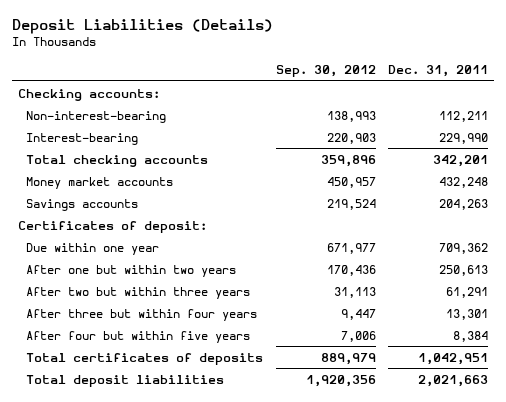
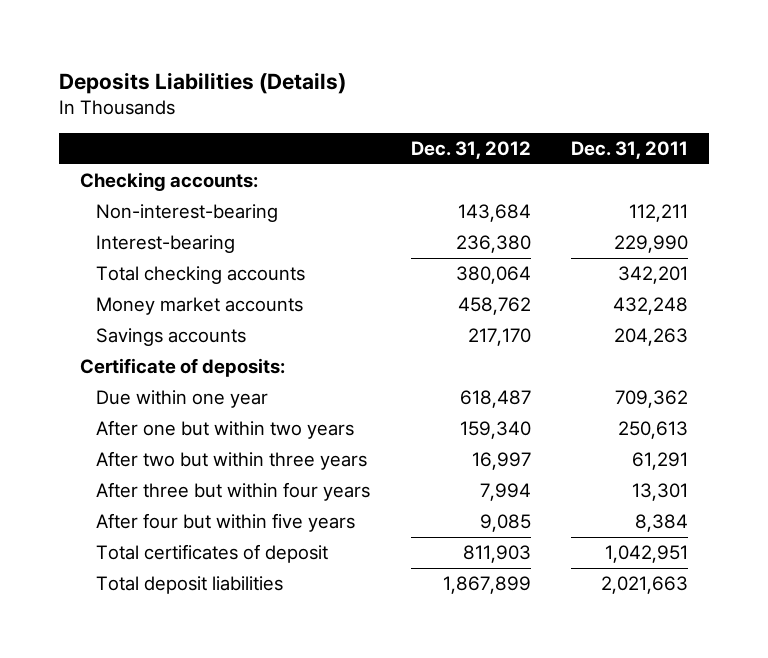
- Deposit Liabilities (Details)
+ Deposits Liabilities (Details)
- | Sep. 30, 2012 | Dec. 31, 2011
+ | Dec. 31, 2012 | Dec. 31, 2011
- Certificates of deposit:
+ Certificate of deposits:
- Total certificates of deposits | 889,979 | 1,042,951
+ Total certificates of deposit | 811,903 | 1,042,951

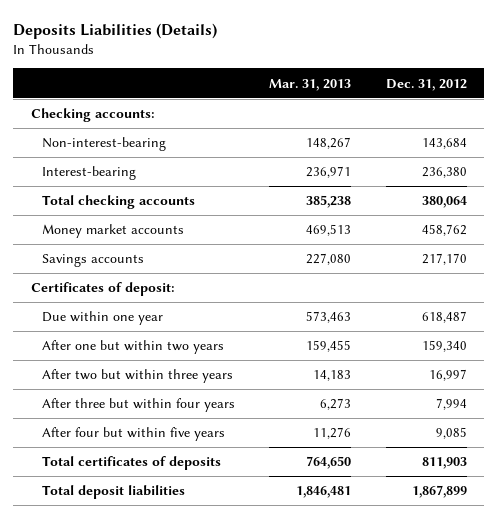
- | Dec. 31, 2012 | Dec. 31, 2011
+ | Mar. 31, 2013 | Dec. 31, 2012
- Certificate of deposits:
+ Certificates of deposit:
- Total certificates of deposit | 811,903 | 1,042,951
+ Total certificates of deposits | 764,650 | 811,903

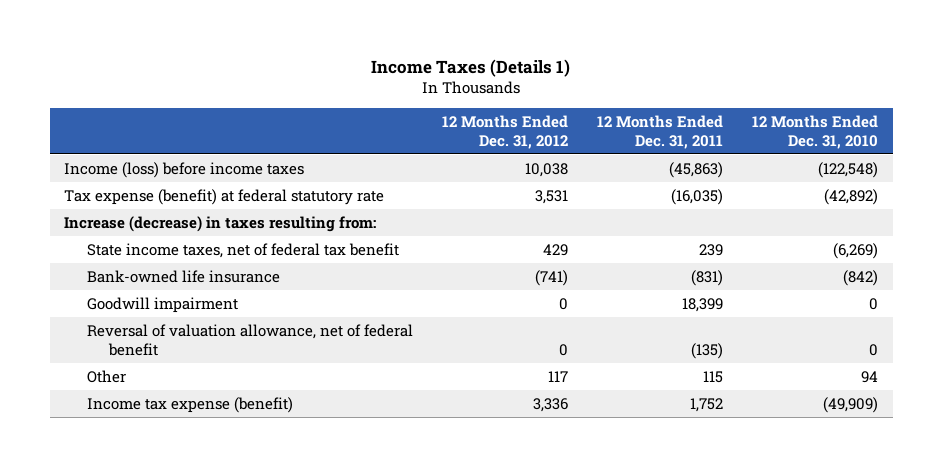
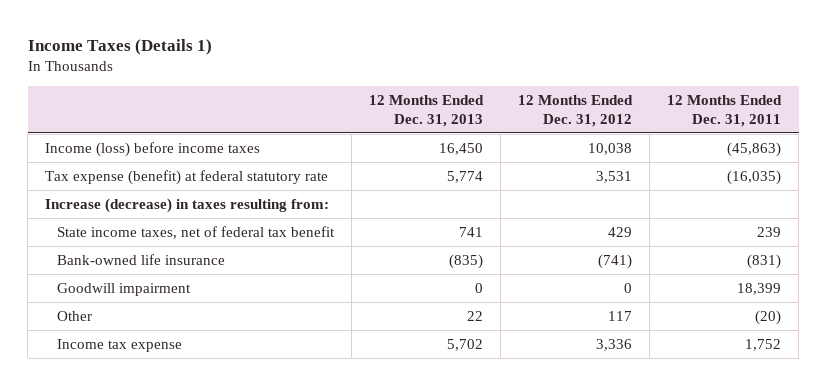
- | 12 Months Ended Dec. 31, 2012 | 12 Months Ended Dec. 31, 2011 | 12 Months Ended Dec. 31, 2010
+ | 12 Months Ended Dec. 31, 2013 | 12 Months Ended Dec. 31, 2012 | 12 Months Ended Dec. 31, 2011
- Reversal of valuation allowance, net of federal benefit | 0 | (135) | 0
- Other | 117 | 115 | 94
- Income tax expense (benefit) | 3,336 | 1,752 | (49,909)
+ Other | 22 | 117 | (20)
+ Income tax expense | 5,702 | 3,336 | 1,752

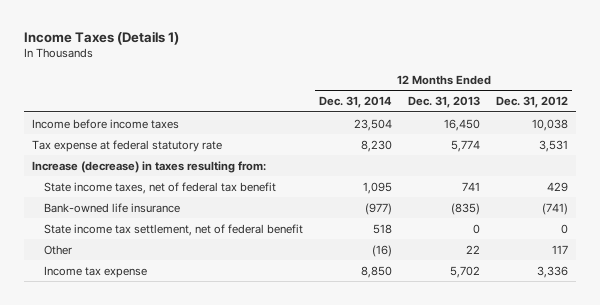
- | 12 Months Ended Dec. 31, 2013 | 12 Months Ended Dec. 31, 2012 | 12 Months Ended Dec. 31, 2011
+ | 12 Months Ended Dec. 31, 2014 | 12 Months Ended Dec. 31, 2013 | 12 Months Ended Dec. 31, 2012
- Income (loss) before income taxes | 16,450 | 10,038 | (45,863)
- Tax expense (benefit) at federal statutory rate | 5,774 | 3,531 | (16,035)
+ Income before income taxes | 23,504 | 16,450 | 10,038
+ Tax expense at federal statutory rate | 8,230 | 5,774 | 3,531
- Goodwill impairment | 0 | 0 | 18,399
+ State income tax settlement, net of federal benefit | 518 | 0 | 0

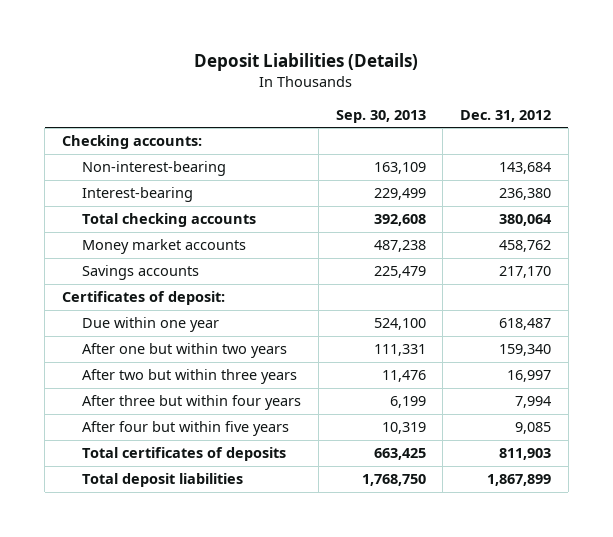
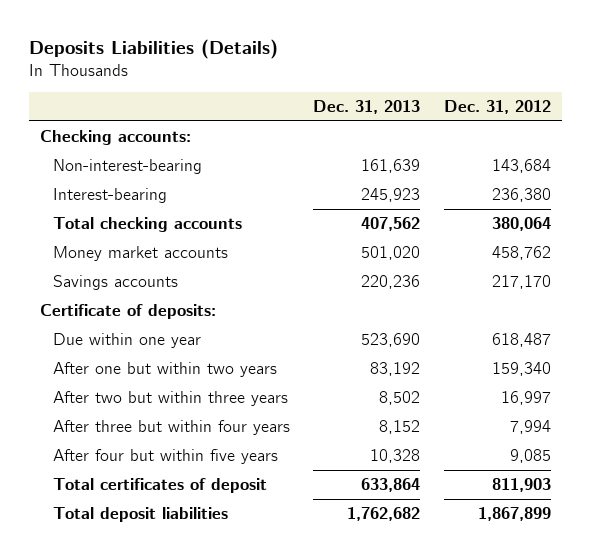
- Deposit Liabilities (Details)
+ Deposits Liabilities (Details)
- | Sep. 30, 2013 | Dec. 31, 2012
+ | Dec. 31, 2013 | Dec. 31, 2012
- Certificates of deposit:
+ Certificate of deposits:
- Total certificates of deposits | 663,425 | 811,903
+ Total certificates of deposit | 633,864 | 811,903

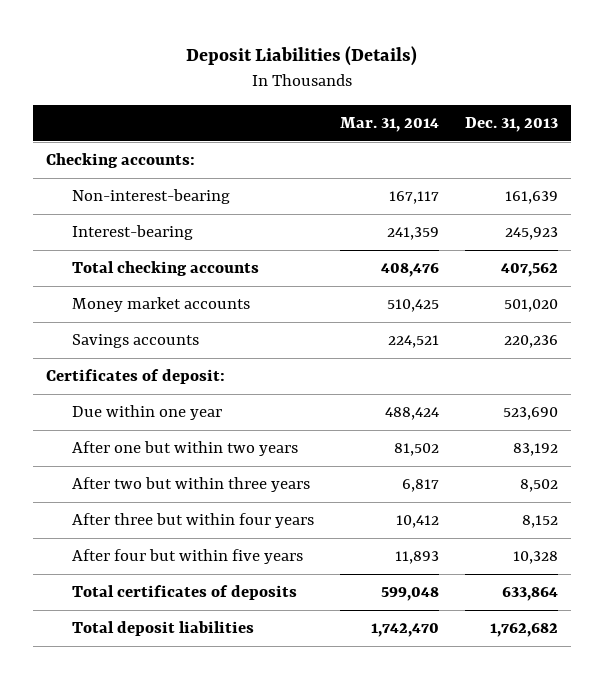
- Deposits Liabilities (Details)
+ Deposit Liabilities (Details)
- | Dec. 31, 2013 | Dec. 31, 2012
+ | Mar. 31, 2014 | Dec. 31, 2013
- Certificate of deposits:
+ Certificates of deposit:
- Total certificates of deposit | 633,864 | 811,903
+ Total certificates of deposits | 599,048 | 633,864

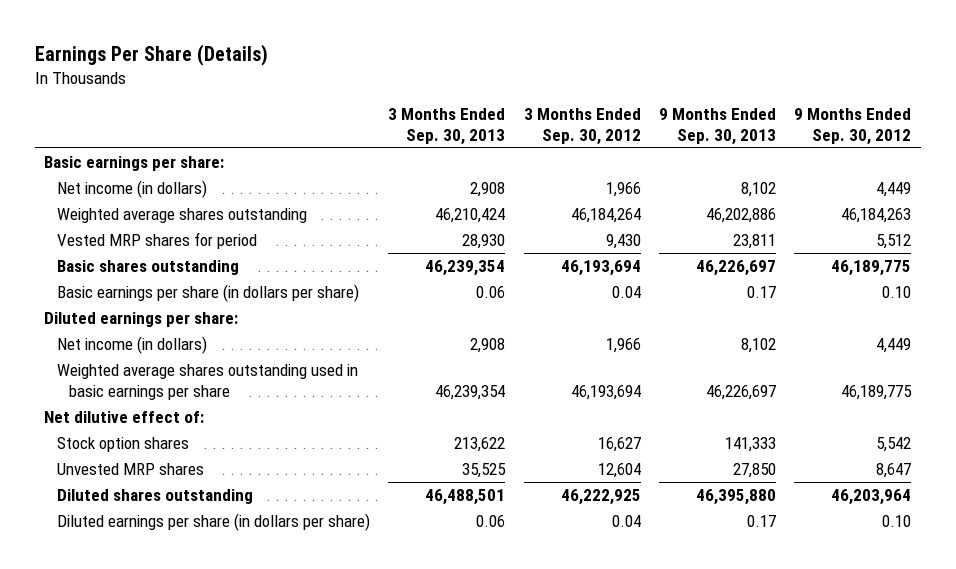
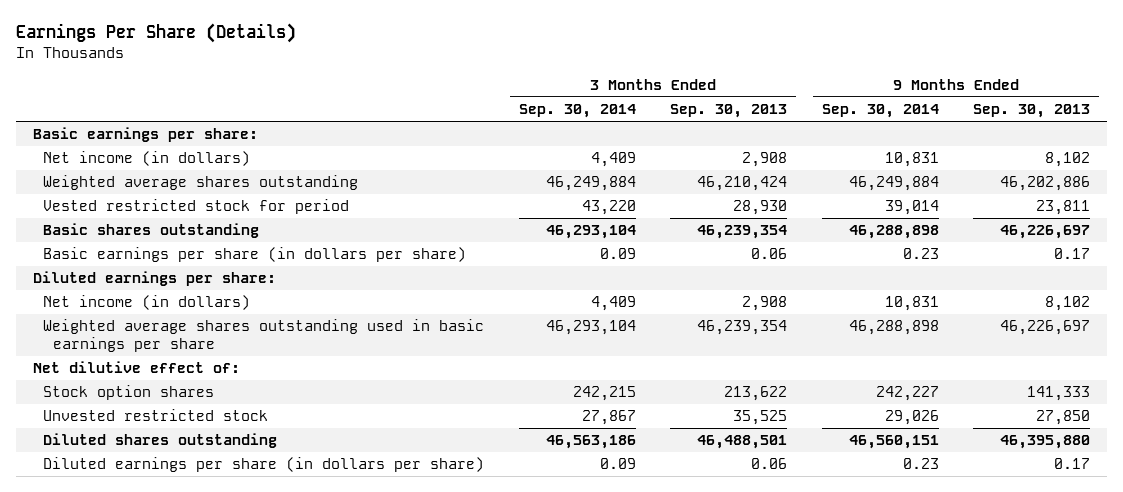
- | 3 Months Ended Sep. 30, 2013 | 3 Months Ended Sep. 30, 2012 | 9 Months Ended Sep. 30, 2013 | 9 Months Ended Sep. 30, 2012
+ | 3 Months Ended Sep. 30, 2014 | 3 Months Ended Sep. 30, 2013 | 9 Months Ended Sep. 30, 2014 | 9 Months Ended Sep. 30, 2013
- Vested MRP shares for period | 28,930 | 9,430 | 23,811 | 5,512
+ Vested restricted stock for period | 43,220 | 28,930 | 39,014 | 23,811
- Unvested MRP shares | 35,525 | 12,604 | 27,850 | 8,647
+ Unvested restricted stock | 27,867 | 35,525 | 29,026 | 27,850

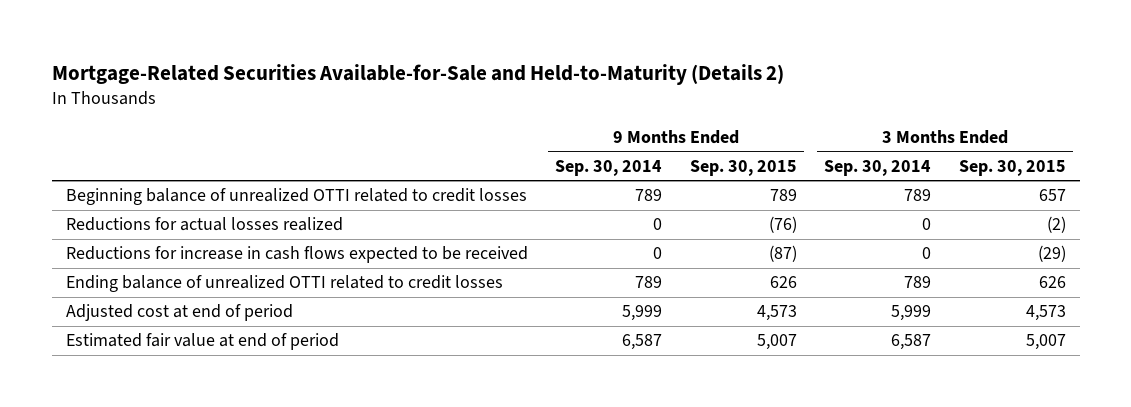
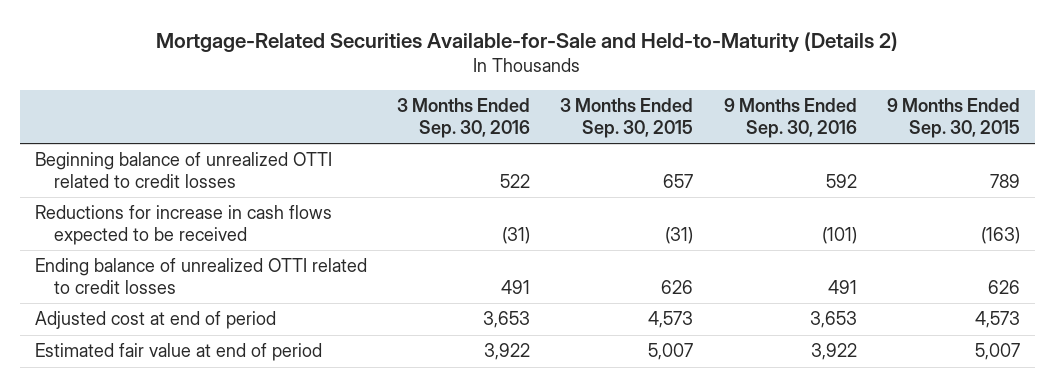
- | 9 Months Ended Sep. 30, 2014 | 9 Months Ended Sep. 30, 2015 | 3 Months Ended Sep. 30, 2014 | 3 Months Ended Sep. 30, 2015
+ | 3 Months Ended Sep. 30, 2016 | 3 Months Ended Sep. 30, 2015 | 9 Months Ended Sep. 30, 2016 | 9 Months Ended Sep. 30, 2015
- Reductions for actual losses realized | 0 | (76) | 0 | (2)
- Reductions for increase in cash flows expected to be received | 0 | (87) | 0 | (29)
+ Reductions for increase in cash flows expected to be received | (31) | (31) | (101) | (163)

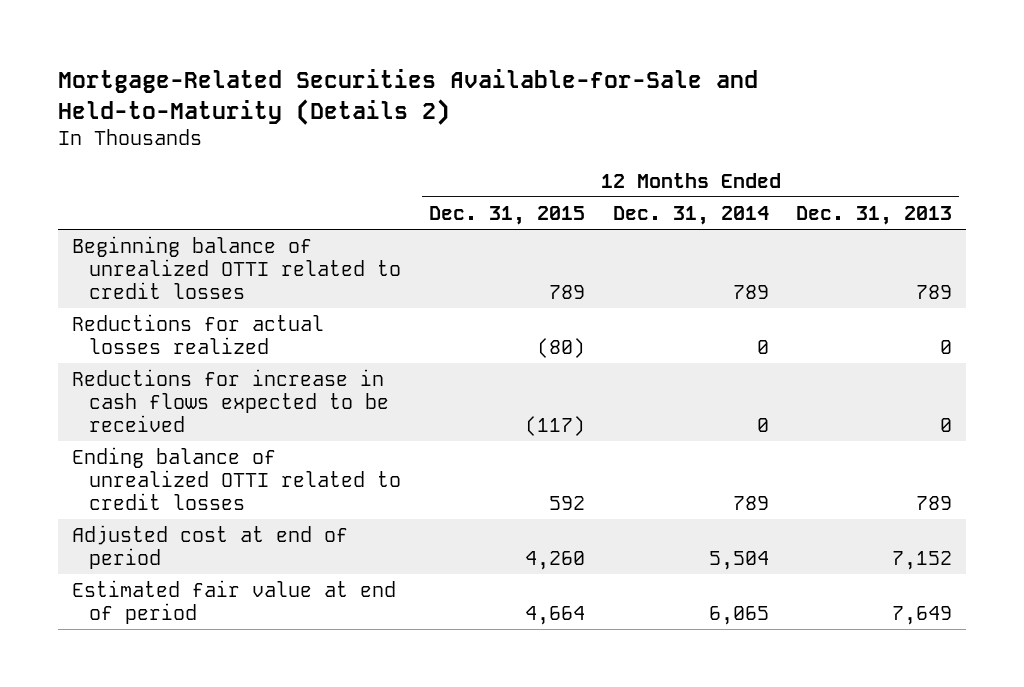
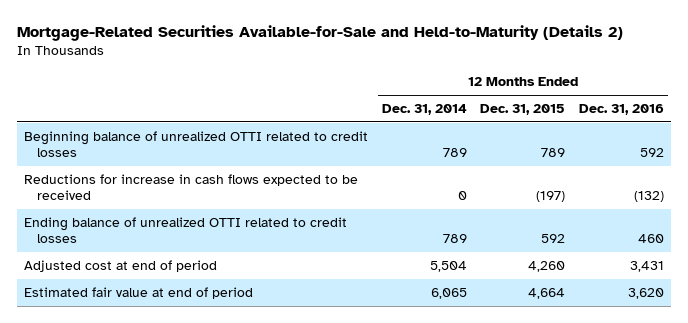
- | 12 Months Ended Dec. 31, 2015 | 12 Months Ended Dec. 31, 2014 | 12 Months Ended Dec. 31, 2013
+ | 12 Months Ended Dec. 31, 2014 | 12 Months Ended Dec. 31, 2015 | 12 Months Ended Dec. 31, 2016
- Reductions for actual losses realized | (80) | 0 | 0
- Reductions for increase in cash flows expected to be received | (117) | 0 | 0
+ Reductions for increase in cash flows expected to be received | 0 | (197) | (132)

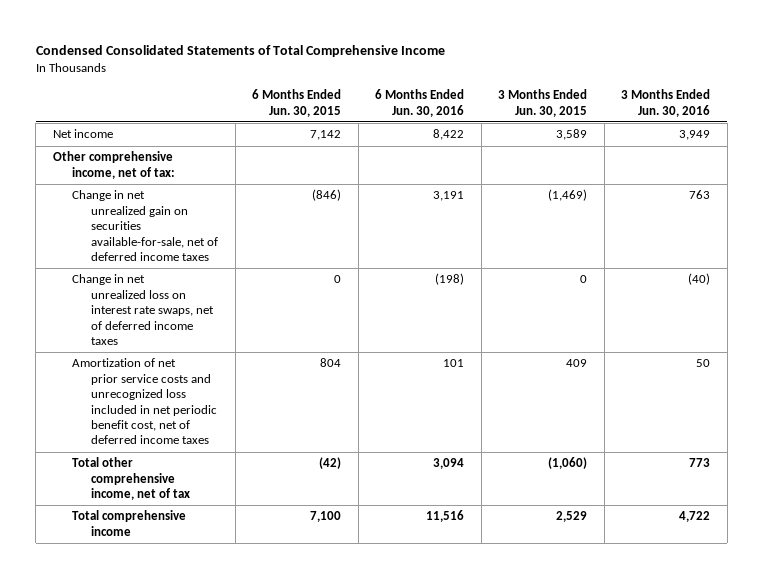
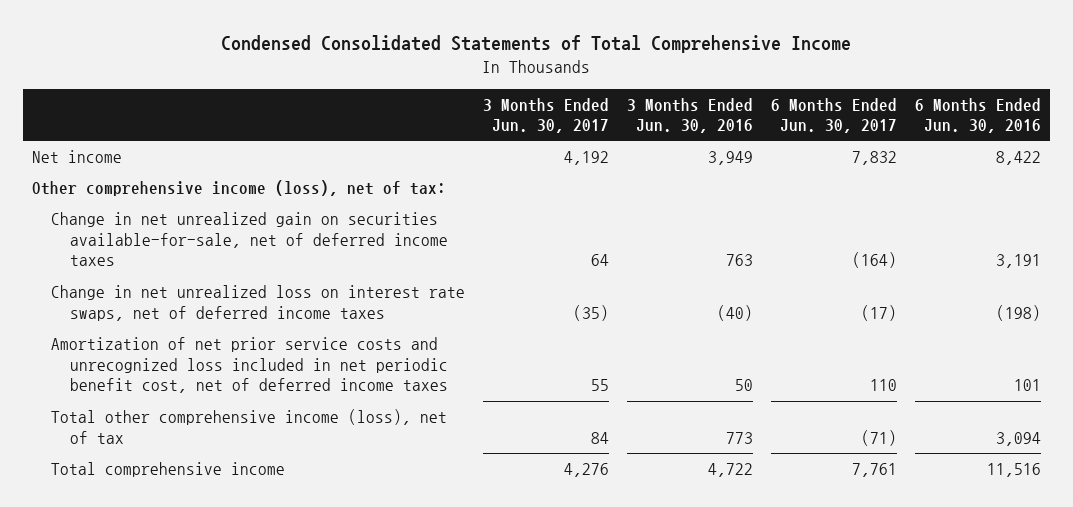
- | 6 Months Ended Jun. 30, 2015 | 6 Months Ended Jun. 30, 2016 | 3 Months Ended Jun. 30, 2015 | 3 Months Ended Jun. 30, 2016
+ | 3 Months Ended Jun. 30, 2017 | 3 Months Ended Jun. 30, 2016 | 6 Months Ended Jun. 30, 2017 | 6 Months Ended Jun. 30, 2016
- Other comprehensive income, net of tax:
+ Other comprehensive income (loss), net of tax:
- Total other comprehensive income, net of tax | (42) | 3,094 | (1,060) | 773
+ Total other comprehensive income (loss), net of tax | 84 | 773 | (71) | 3,094

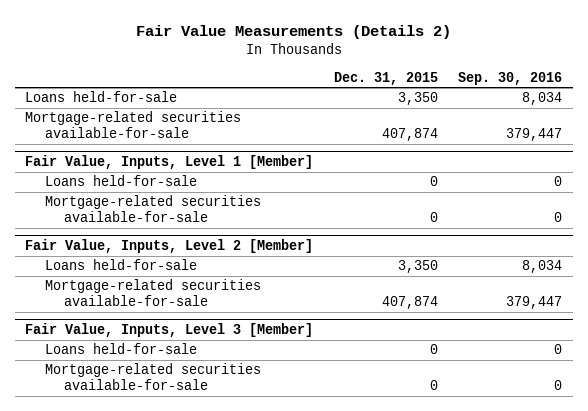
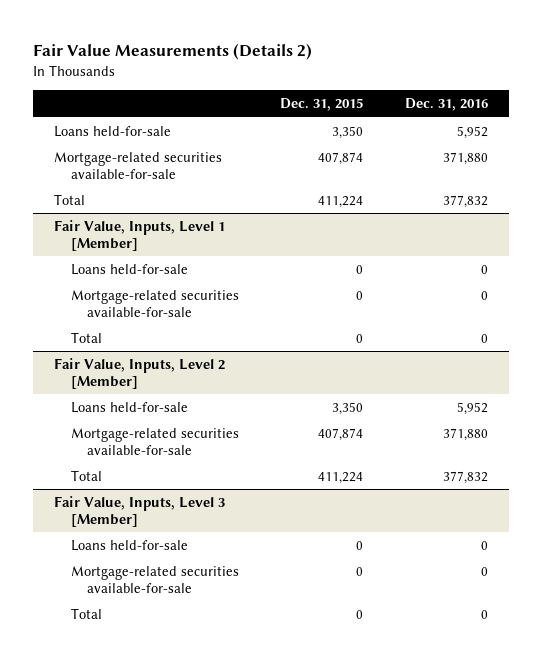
- | Dec. 31, 2015 | Sep. 30, 2016
+ | Dec. 31, 2015 | Dec. 31, 2016
+ Total | 411,224 | 377,832
@ Fair Value, Inputs, Level 1 [Member]
+ Total | 0 | 0
@ Fair Value, Inputs, Level 2 [Member]
+ Total | 411,224 | 377,832
@ Fair Value, Inputs, Level 3 [Member]
+ Total | 0 | 0

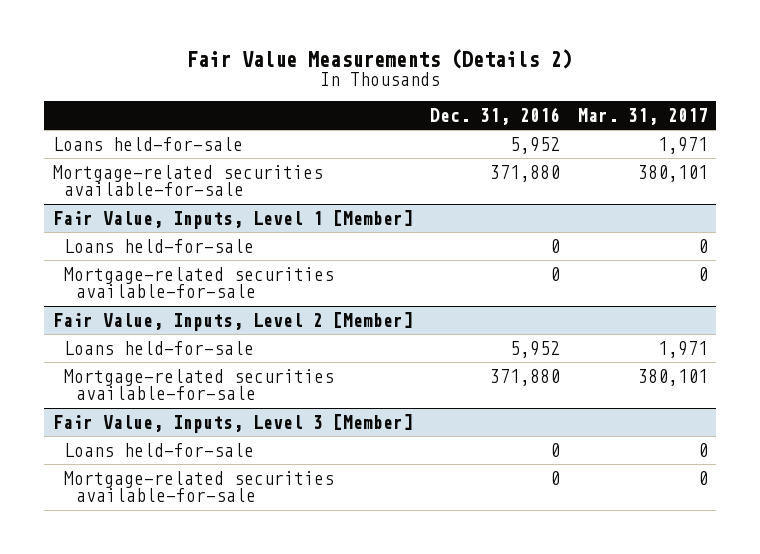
- | Dec. 31, 2015 | Dec. 31, 2016
+ | Dec. 31, 2016 | Mar. 31, 2017
- Total | 411,224 | 377,832
@ Fair Value, Inputs, Level 1 [Member]
- Total | 0 | 0
@ Fair Value, Inputs, Level 2 [Member]
- Total | 411,224 | 377,832
@ Fair Value, Inputs, Level 3 [Member]
- Total | 0 | 0

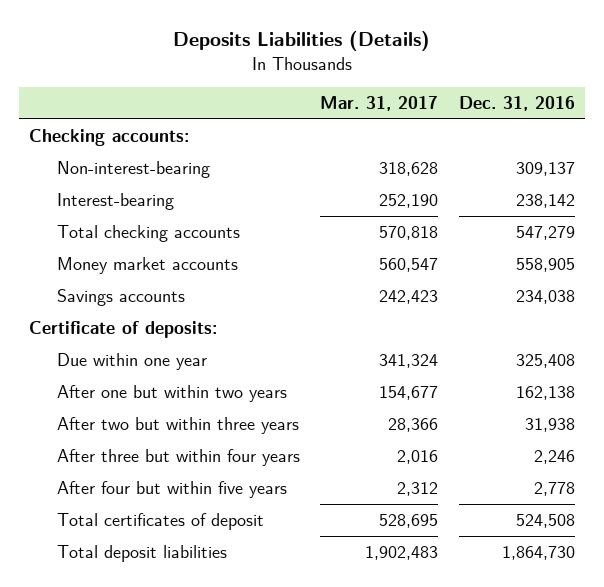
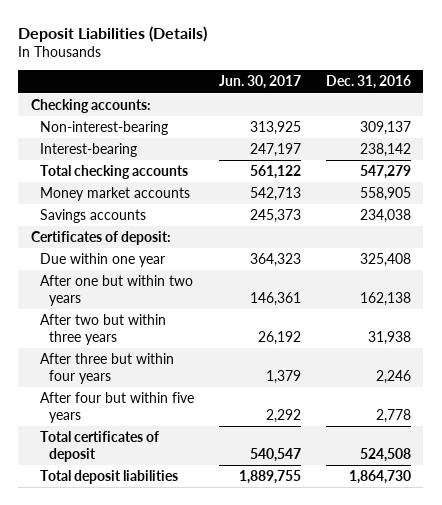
- Deposits Liabilities (Details)
+ Deposit Liabilities (Details)
- | Mar. 31, 2017 | Dec. 31, 2016
+ | Jun. 30, 2017 | Dec. 31, 2016
- Certificate of deposits:
+ Certificates of deposit:

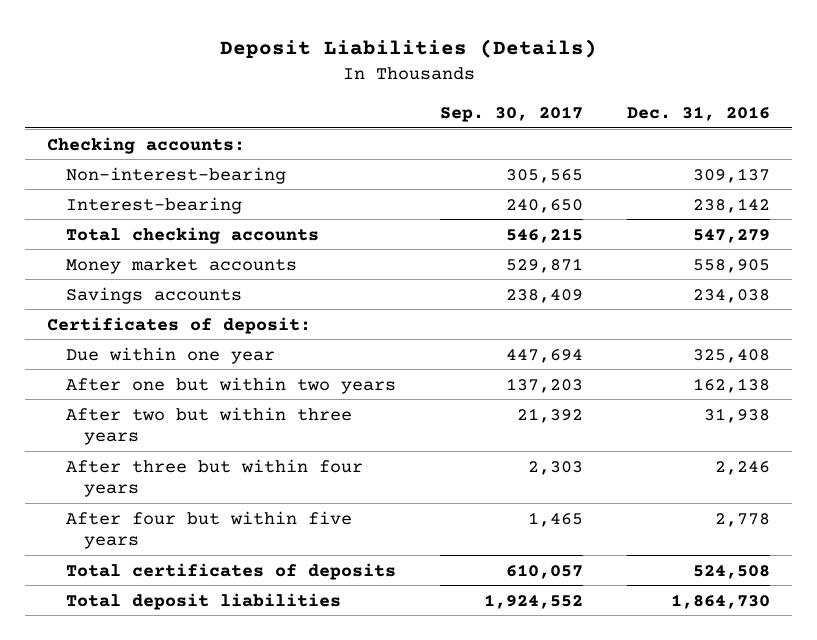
- | Jun. 30, 2017 | Dec. 31, 2016
+ | Sep. 30, 2017 | Dec. 31, 2016
- Total certificates of deposit | 540,547 | 524,508
+ Total certificates of deposits | 610,057 | 524,508

